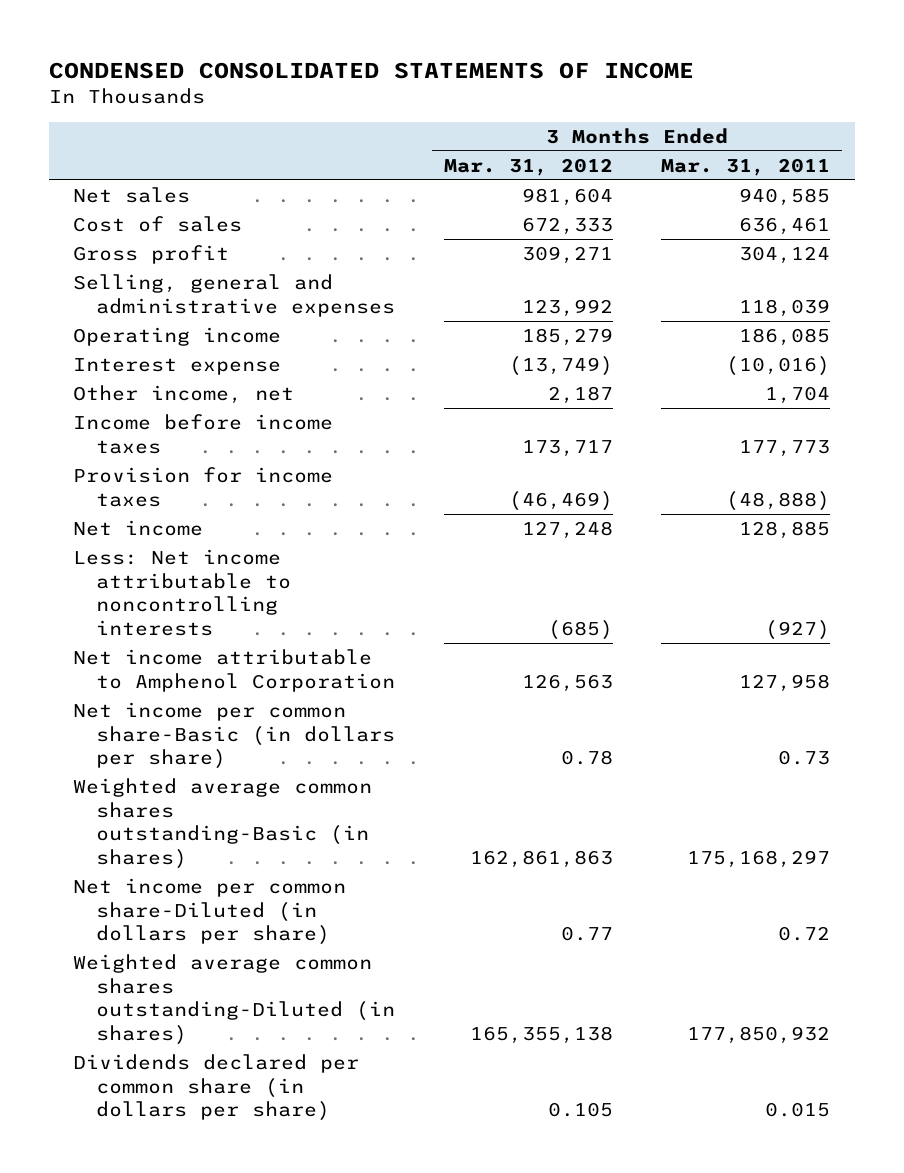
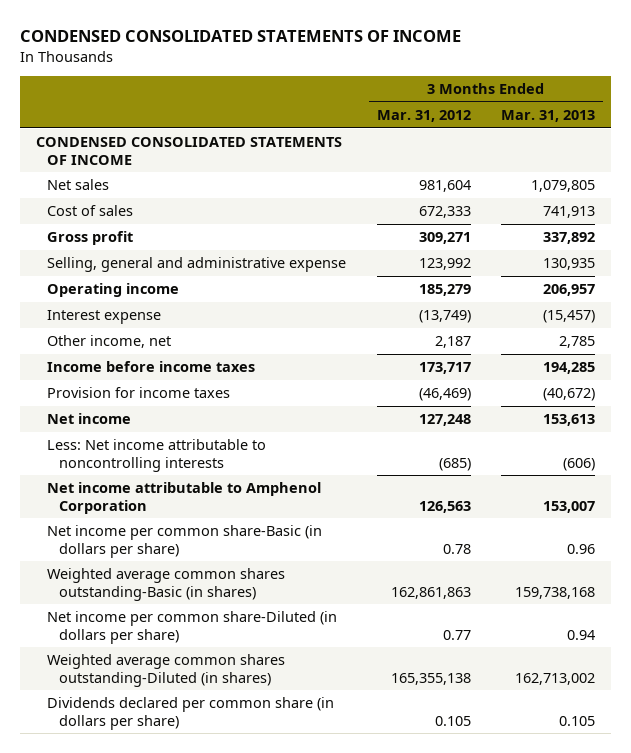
- | 3 Months Ended Mar. 31, 2012 | 3 Months Ended Mar. 31, 2011
+ | 3 Months Ended Mar. 31, 2012 | 3 Months Ended Mar. 31, 2013
+ CONDENSED CONSOLIDATED STATEMENTS OF INCOME
- Selling, general and administrative expenses | 123,992 | 118,039
+ Selling, general and administrative expense | 123,992 | 130,935

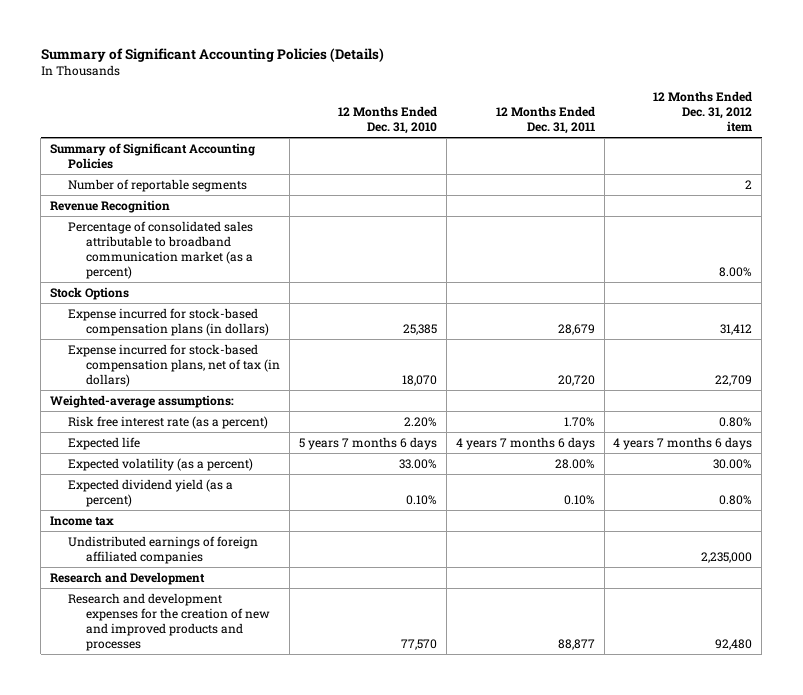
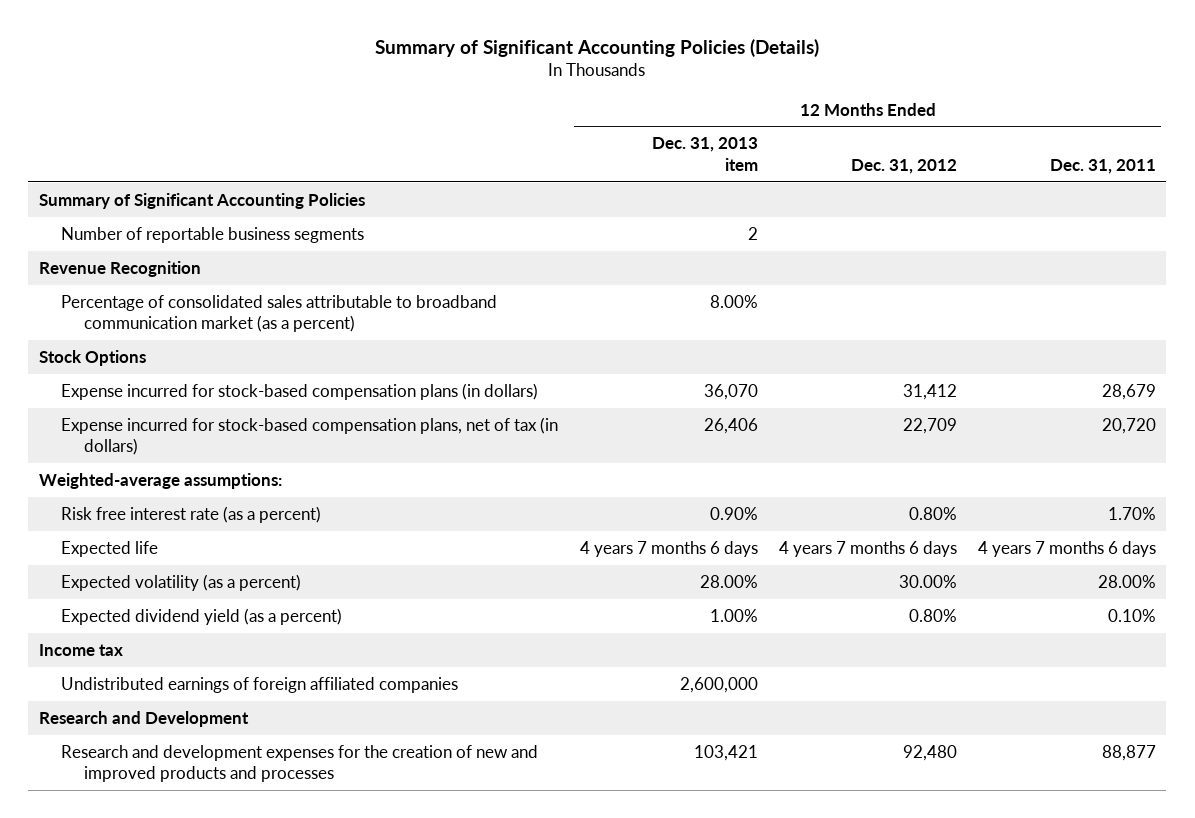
- | 12 Months Ended Dec. 31, 2010 | 12 Months Ended Dec. 31, 2011 | 12 Months Ended Dec. 31, 2012 item
+ | 12 Months Ended Dec. 31, 2013 item | 12 Months Ended Dec. 31, 2012 | 12 Months Ended Dec. 31, 2011
- Number of reportable segments | | | 2
+ Number of reportable business segments | 2 | |

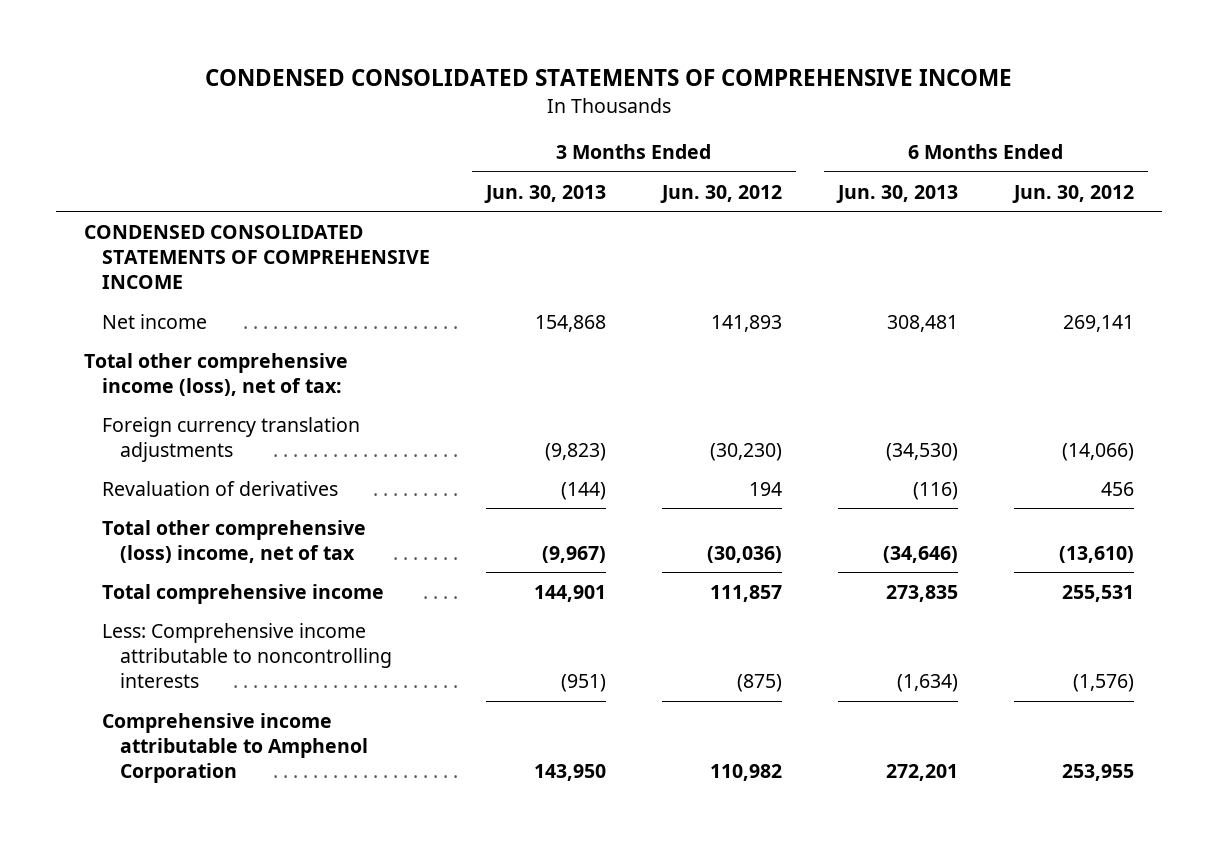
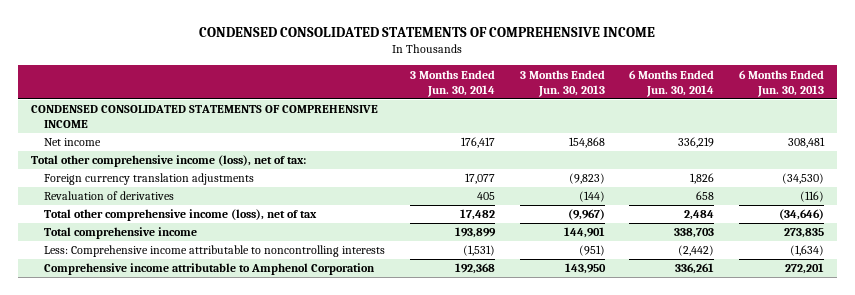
- | 3 Months Ended Jun. 30, 2013 | 3 Months Ended Jun. 30, 2012 | 6 Months Ended Jun. 30, 2013 | 6 Months Ended Jun. 30, 2012
+ | 3 Months Ended Jun. 30, 2014 | 3 Months Ended Jun. 30, 2013 | 6 Months Ended Jun. 30, 2014 | 6 Months Ended Jun. 30, 2013
- Total other comprehensive (loss) income, net of tax | (9,967) | (30,036) | (34,646) | (13,610)
+ Total other comprehensive income (loss), net of tax | 17,482 | (9,967) | 2,484 | (34,646)

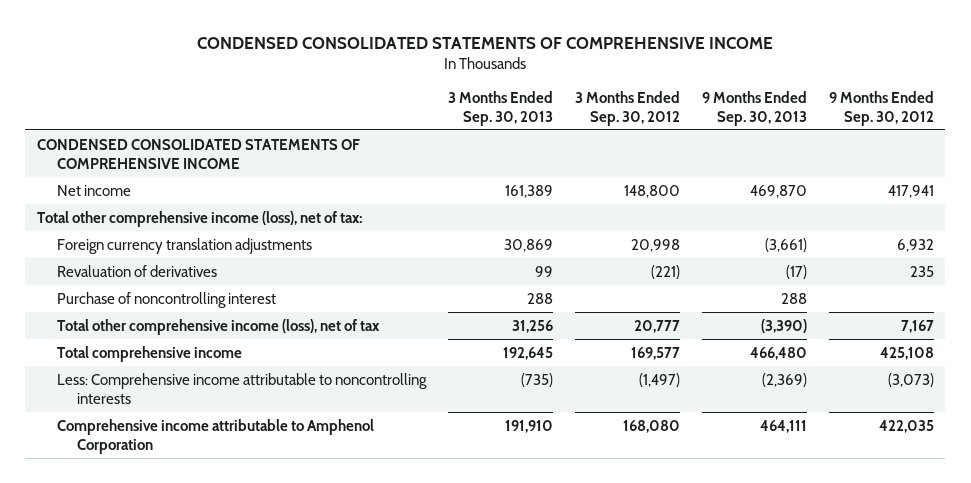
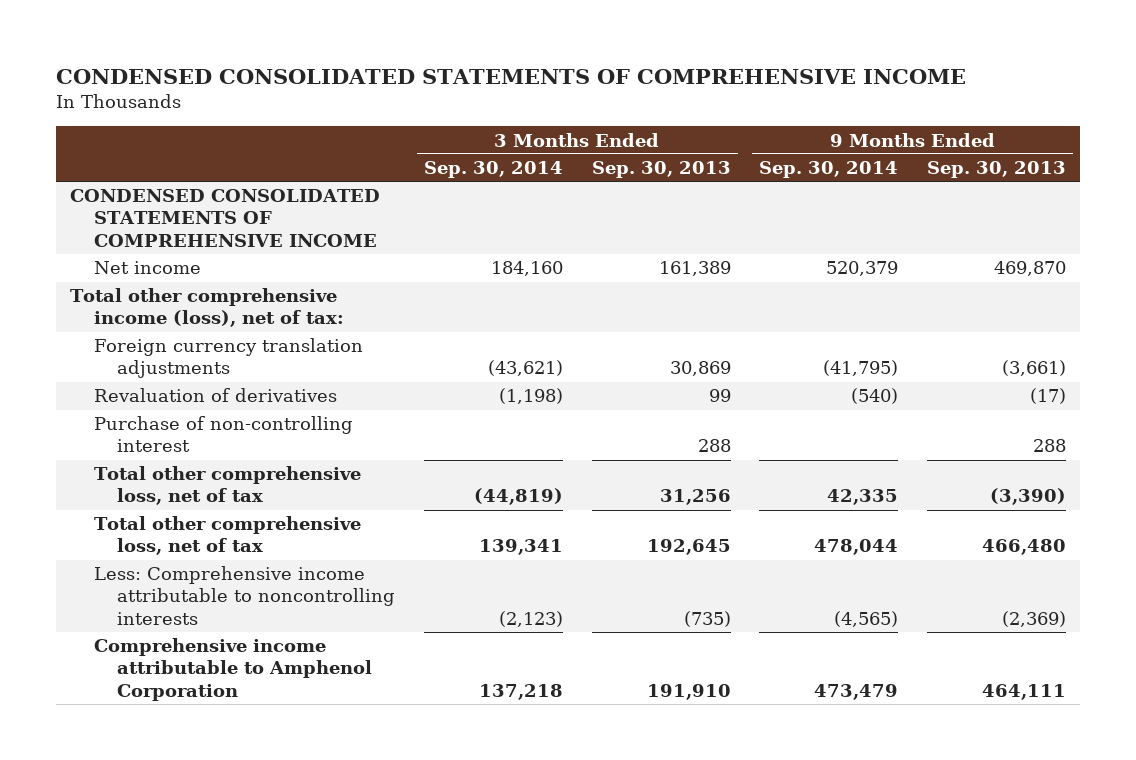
- | 3 Months Ended Sep. 30, 2013 | 3 Months Ended Sep. 30, 2012 | 9 Months Ended Sep. 30, 2013 | 9 Months Ended Sep. 30, 2012
+ | 3 Months Ended Sep. 30, 2014 | 3 Months Ended Sep. 30, 2013 | 9 Months Ended Sep. 30, 2014 | 9 Months Ended Sep. 30, 2013
- Purchase of noncontrolling interest | 288 | | 288 |
- Total other comprehensive income (loss), net of tax | 31,256 | 20,777 | (3,390) | 7,167
- Total comprehensive income | 192,645 | 169,577 | 466,480 | 425,108
+ Purchase of non-controlling interest | | 288 | | 288
+ Total other comprehensive loss, net of tax | (44,819) | 31,256 | 42,335 | (3,390)
+ Total other comprehensive loss, net of tax | 139,341 | 192,645 | 478,044 | 466,480

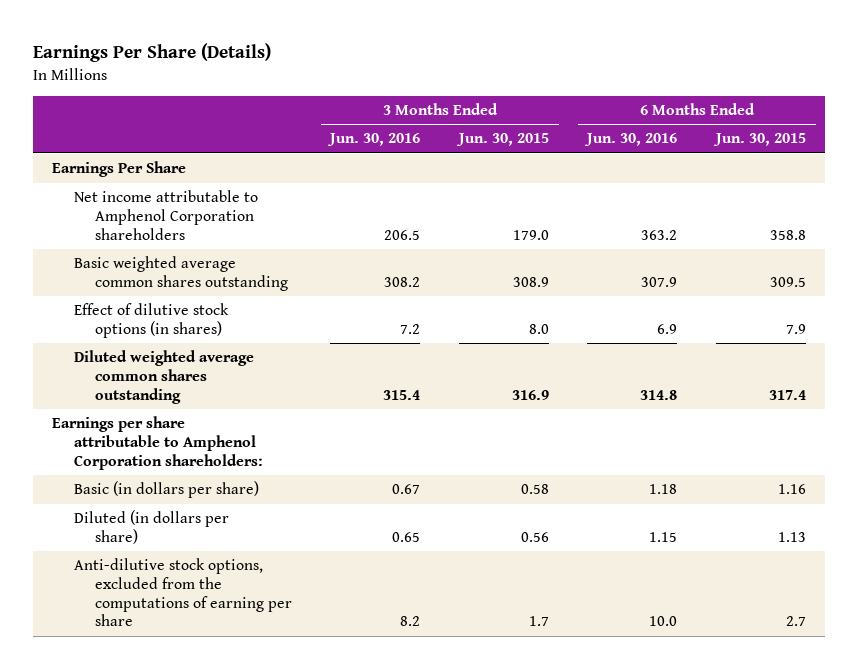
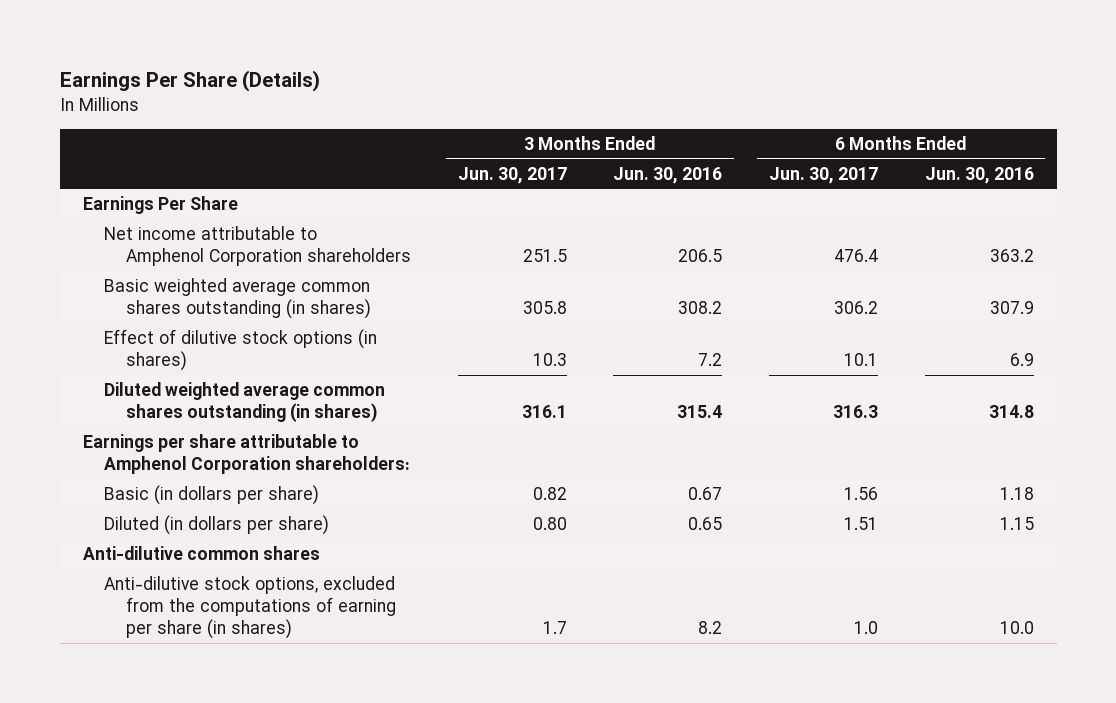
- | 3 Months Ended Jun. 30, 2016 | 3 Months Ended Jun. 30, 2015 | 6 Months Ended Jun. 30, 2016 | 6 Months Ended Jun. 30, 2015
+ | 3 Months Ended Jun. 30, 2017 | 3 Months Ended Jun. 30, 2016 | 6 Months Ended Jun. 30, 2017 | 6 Months Ended Jun. 30, 2016
- Basic weighted average common shares outstanding | 308.2 | 308.9 | 307.9 | 309.5
+ Basic weighted average common shares outstanding (in shares) | 305.8 | 308.2 | 306.2 | 307.9
- Diluted weighted average common shares outstanding | 315.4 | 316.9 | 314.8 | 317.4
+ Diluted weighted average common shares outstanding (in shares) | 316.1 | 315.4 | 316.3 | 314.8
- Anti-dilutive stock options, excluded from the computations of earning per share | 8.2 | 1.7 | 10.0 | 2.7
+ Anti-dilutive common shares
+ Anti-dilutive stock options, excluded from the computations of earning per share (in shares) | 1.7 | 8.2 | 1.0 | 10.0

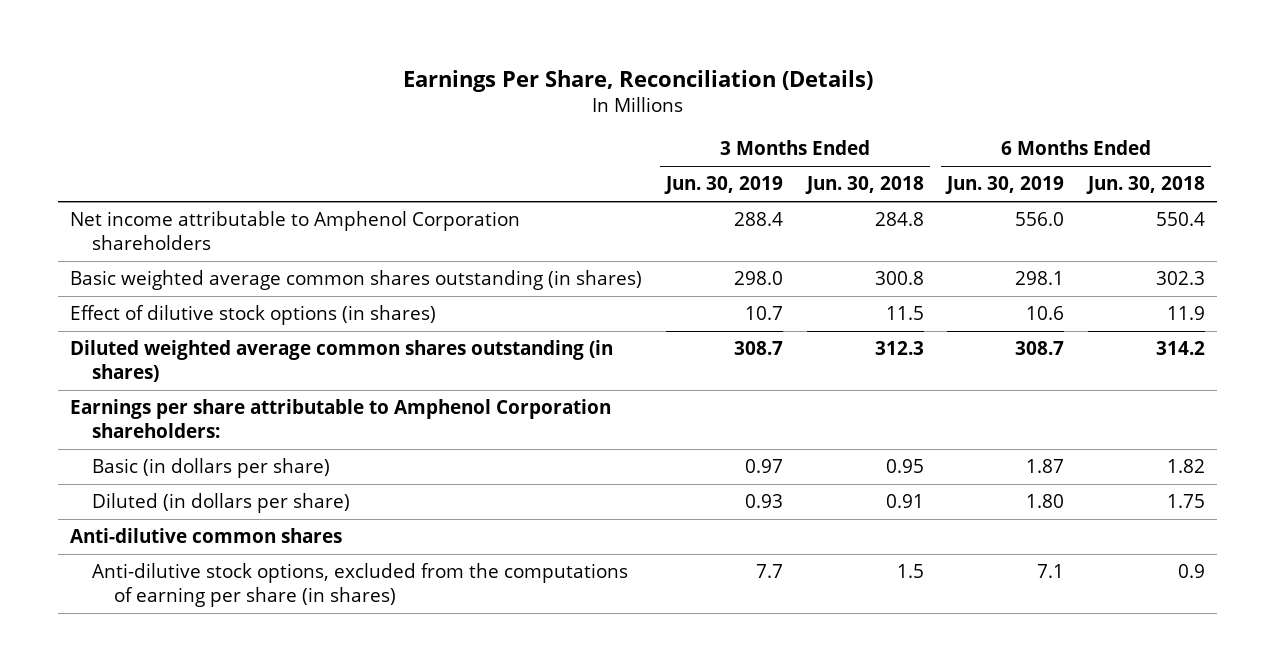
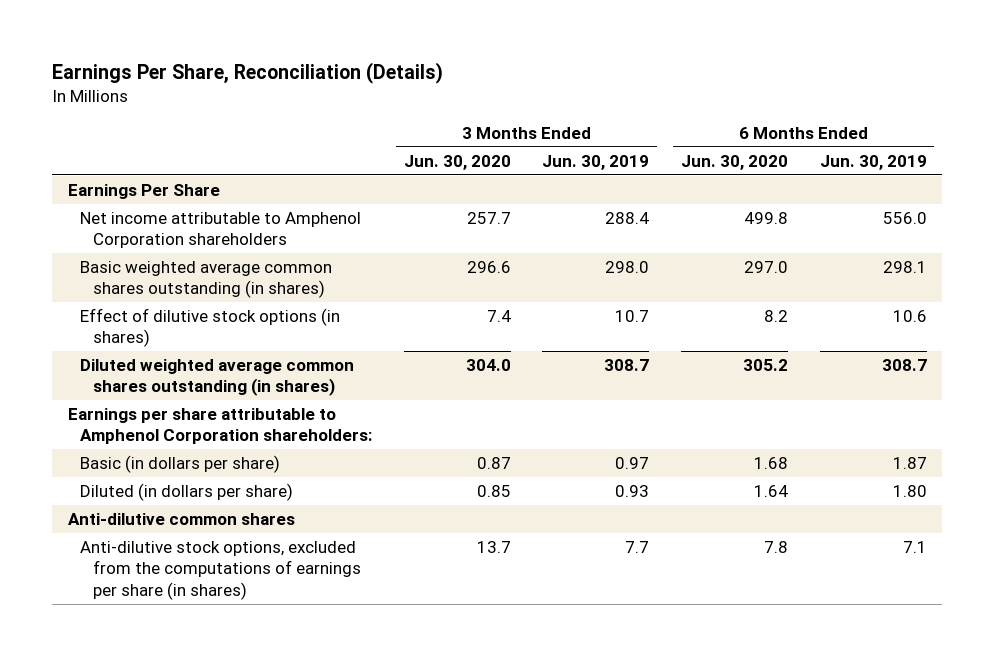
- | 3 Months Ended Jun. 30, 2019 | 3 Months Ended Jun. 30, 2018 | 6 Months Ended Jun. 30, 2019 | 6 Months Ended Jun. 30, 2018
+ | 3 Months Ended Jun. 30, 2020 | 3 Months Ended Jun. 30, 2019 | 6 Months Ended Jun. 30, 2020 | 6 Months Ended Jun. 30, 2019
+ Earnings Per Share
- Anti-dilutive stock options, excluded from the computations of earning per share (in shares) | 7.7 | 1.5 | 7.1 | 0.9
+ Anti-dilutive stock options, excluded from the computations of earnings per share (in shares) | 13.7 | 7.7 | 7.8 | 7.1

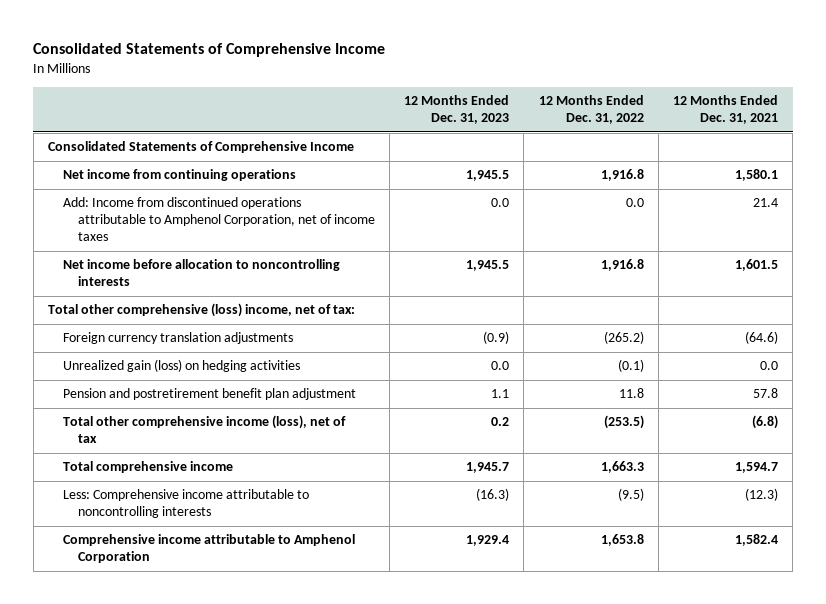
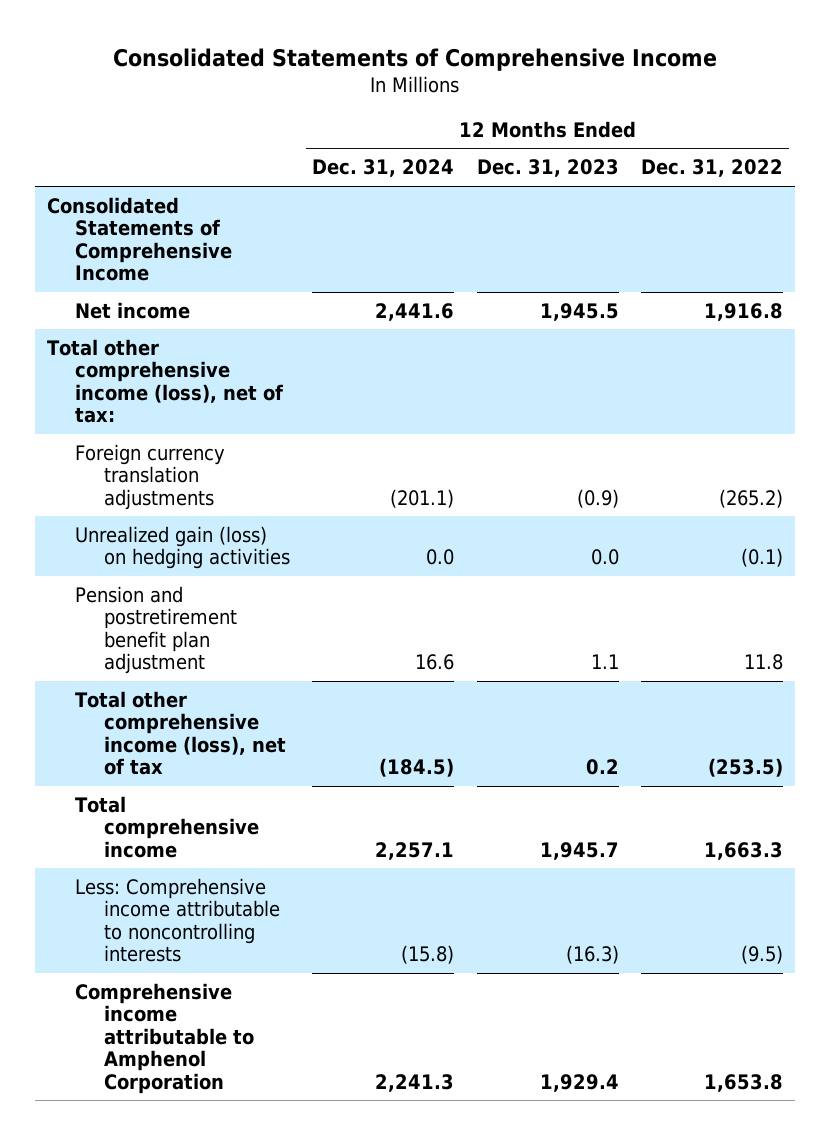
- | 12 Months Ended Dec. 31, 2023 | 12 Months Ended Dec. 31, 2022 | 12 Months Ended Dec. 31, 2021
+ | 12 Months Ended Dec. 31, 2024 | 12 Months Ended Dec. 31, 2023 | 12 Months Ended Dec. 31, 2022
- Net income from continuing operations | 1,945.5 | 1,916.8 | 1,580.1
- Add: Income from discontinued operations attributable to Amphenol Corporation, net of income taxes | 0.0 | 0.0 | 21.4
- Net income before allocation to noncontrolling interests | 1,945.5 | 1,916.8 | 1,601.5
- Total other comprehensive (loss) income, net of tax:
+ Net income | 2,441.6 | 1,945.5 | 1,916.8
+ Total other comprehensive income (loss), net of tax:

